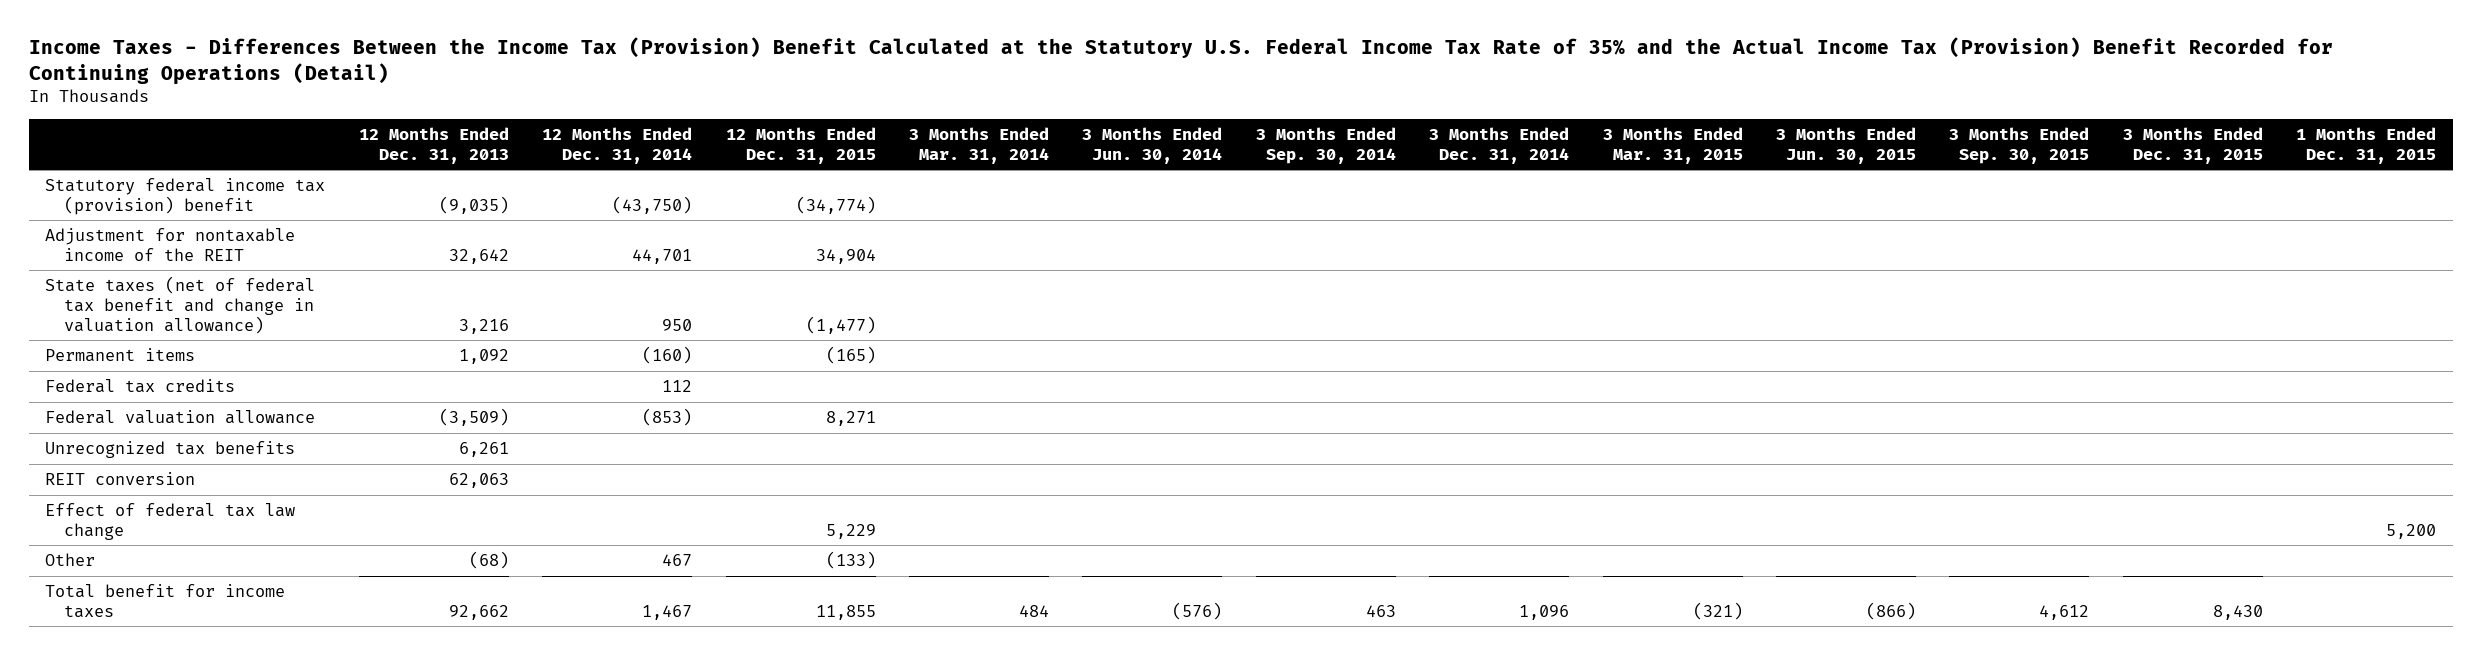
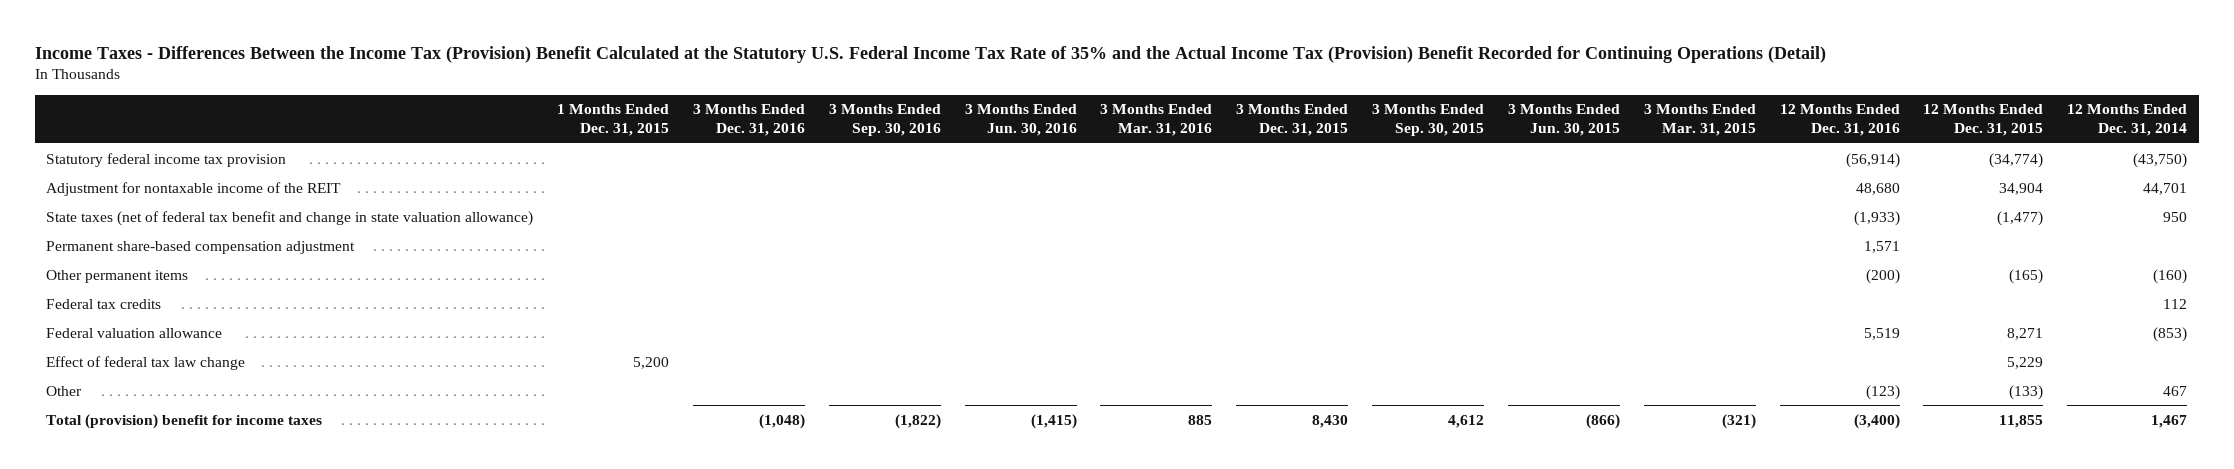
- | 12 Months Ended Dec. 31, 2013 | 12 Months Ended Dec. 31, 2014 | 12 Months Ended Dec. 31, 2015 | 3 Months Ended Mar. 31, 2014 | 3 Months Ended Jun. 30, 2014 | 3 Months Ended Sep. 30, 2014 | 3 Months Ended Dec. 31, 2014 | 3 Months Ended Mar. 31, 2015 | 3 Months Ended Jun. 30, 2015 | 3 Months Ended Sep. 30, 2015 | 3 Months Ended Dec. 31, 2015 | 1 Months Ended Dec. 31, 2015
+ | 1 Months Ended Dec. 31, 2015 | 3 Months Ended Dec. 31, 2016 | 3 Months Ended Sep. 30, 2016 | 3 Months Ended Jun. 30, 2016 | 3 Months Ended Mar. 31, 2016 | 3 Months Ended Dec. 31, 2015 | 3 Months Ended Sep. 30, 2015 | 3 Months Ended Jun. 30, 2015 | 3 Months Ended Mar. 31, 2015 | 12 Months Ended Dec. 31, 2016 | 12 Months Ended Dec. 31, 2015 | 12 Months Ended Dec. 31, 2014
- Statutory federal income tax (provision) benefit | (9,035) | (43,750) | (34,774) | | | | | | | | |
+ Statutory federal income tax provision | | | | | | | | | | (56,914) | (34,774) | (43,750)
- State taxes (net of federal tax benefit and change in valuation allowance) | 3,216 | 950 | (1,477) | | | | | | | | |
- Permanent items | 1,092 | (160) | (165) | | | | | | | | |
+ State taxes (net of federal tax benefit and change in state valuation allowance) | | | | | | | | | | (1,933) | (1,477) | 950
+ Permanent share-based compensation adjustment | | | | | | | | | | 1,571 | |
+ Other permanent items | | | | | | | | | | (200) | (165) | (160)
- Unrecognized tax benefits | 6,261 | | | | | | | | | | |
- REIT conversion | 62,063 | | | | | | | | | | |
- Total benefit for income taxes | 92,662 | 1,467 | 11,855 | 484 | (576) | 463 | 1,096 | (321) | (866) | 4,612 | 8,430 |
+ Total (provision) benefit for income taxes | | (1,048) | (1,822) | (1,415) | 885 | 8,430 | 4,612 | (866) | (321) | (3,400) | 11,855 | 1,467

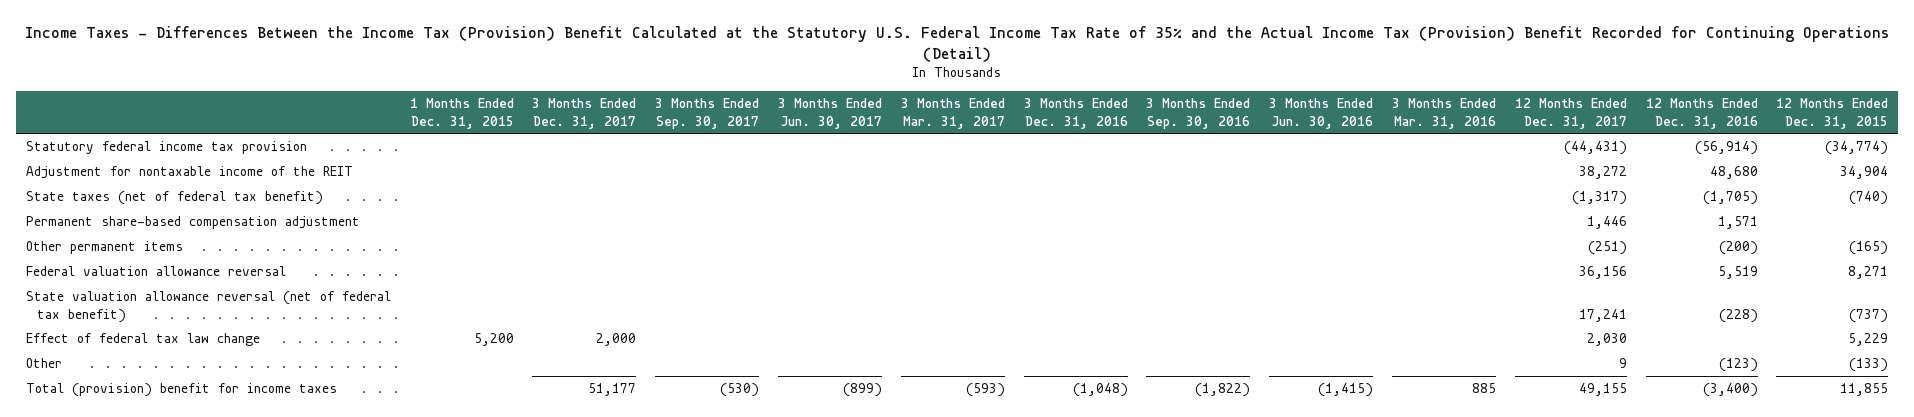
- | 1 Months Ended Dec. 31, 2015 | 3 Months Ended Dec. 31, 2016 | 3 Months Ended Sep. 30, 2016 | 3 Months Ended Jun. 30, 2016 | 3 Months Ended Mar. 31, 2016 | 3 Months Ended Dec. 31, 2015 | 3 Months Ended Sep. 30, 2015 | 3 Months Ended Jun. 30, 2015 | 3 Months Ended Mar. 31, 2015 | 12 Months Ended Dec. 31, 2016 | 12 Months Ended Dec. 31, 2015 | 12 Months Ended Dec. 31, 2014
+ | 1 Months Ended Dec. 31, 2015 | 3 Months Ended Dec. 31, 2017 | 3 Months Ended Sep. 30, 2017 | 3 Months Ended Jun. 30, 2017 | 3 Months Ended Mar. 31, 2017 | 3 Months Ended Dec. 31, 2016 | 3 Months Ended Sep. 30, 2016 | 3 Months Ended Jun. 30, 2016 | 3 Months Ended Mar. 31, 2016 | 12 Months Ended Dec. 31, 2017 | 12 Months Ended Dec. 31, 2016 | 12 Months Ended Dec. 31, 2015
- State taxes (net of federal tax benefit and change in state valuation allowance) | | | | | | | | | | (1,933) | (1,477) | 950
+ State taxes (net of federal tax benefit) | | | | | | | | | | (1,317) | (1,705) | (740)
- Federal tax credits | | | | | | | | | | | | 112
- Federal valuation allowance | | | | | | | | | | 5,519 | 8,271 | (853)
+ Federal valuation allowance reversal | | | | | | | | | | 36,156 | 5,519 | 8,271
+ State valuation allowance reversal (net of federal tax benefit) | | | | | | | | | | 17,241 | (228) | (737)

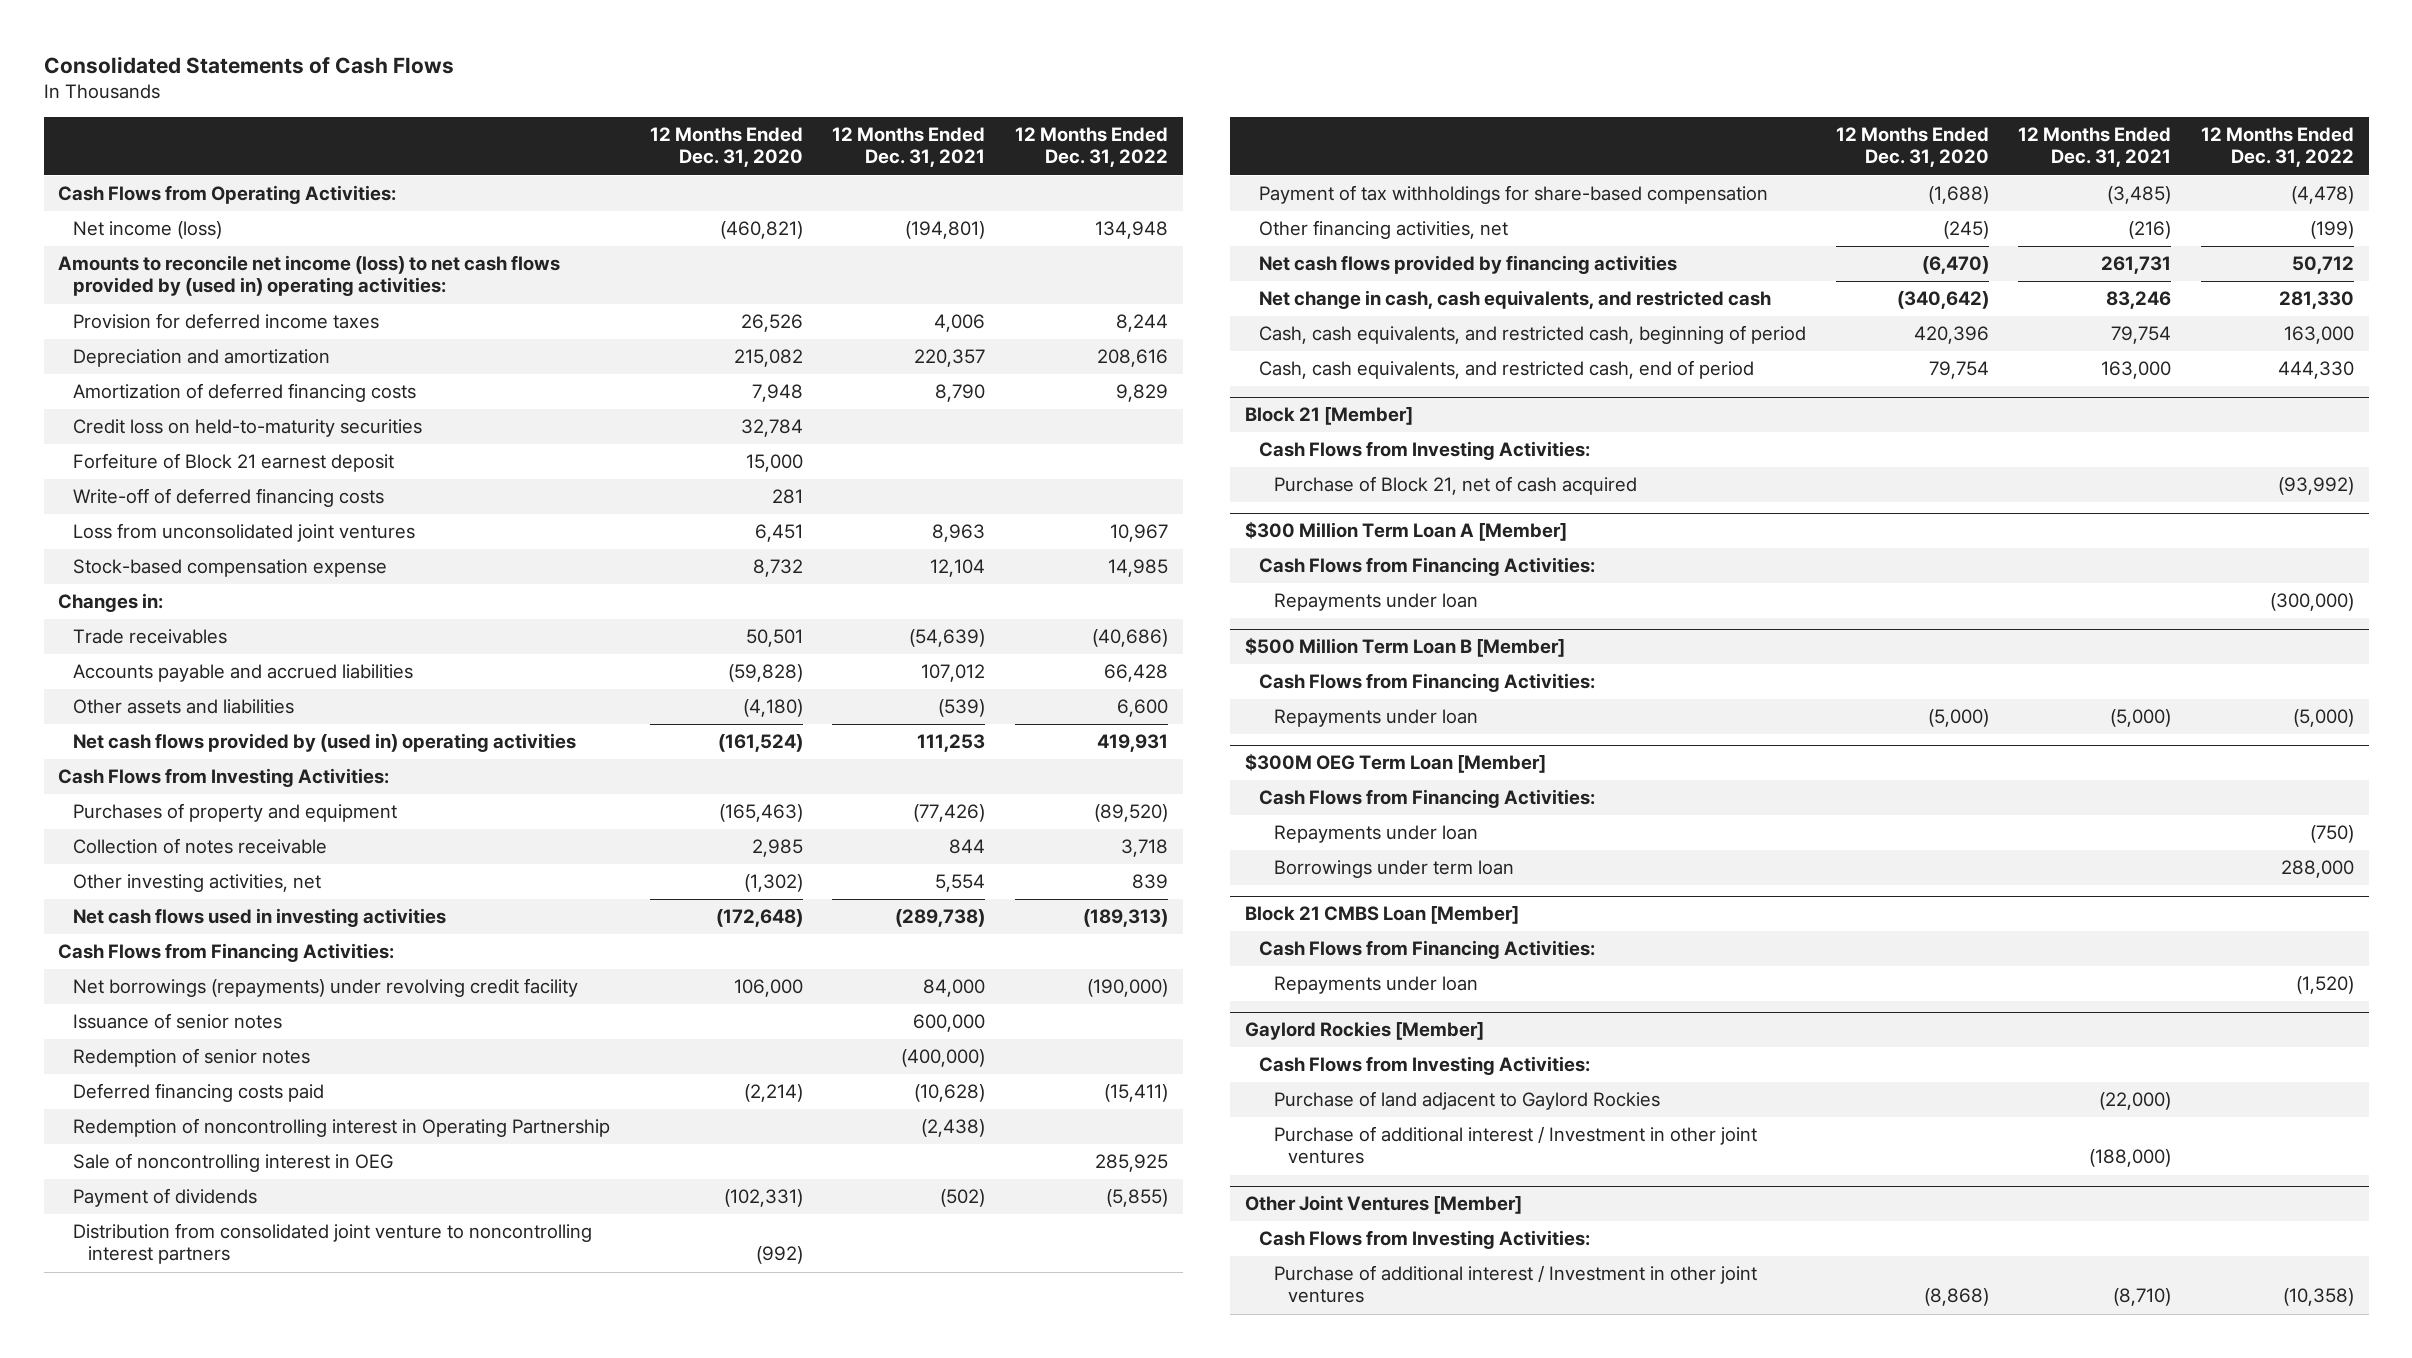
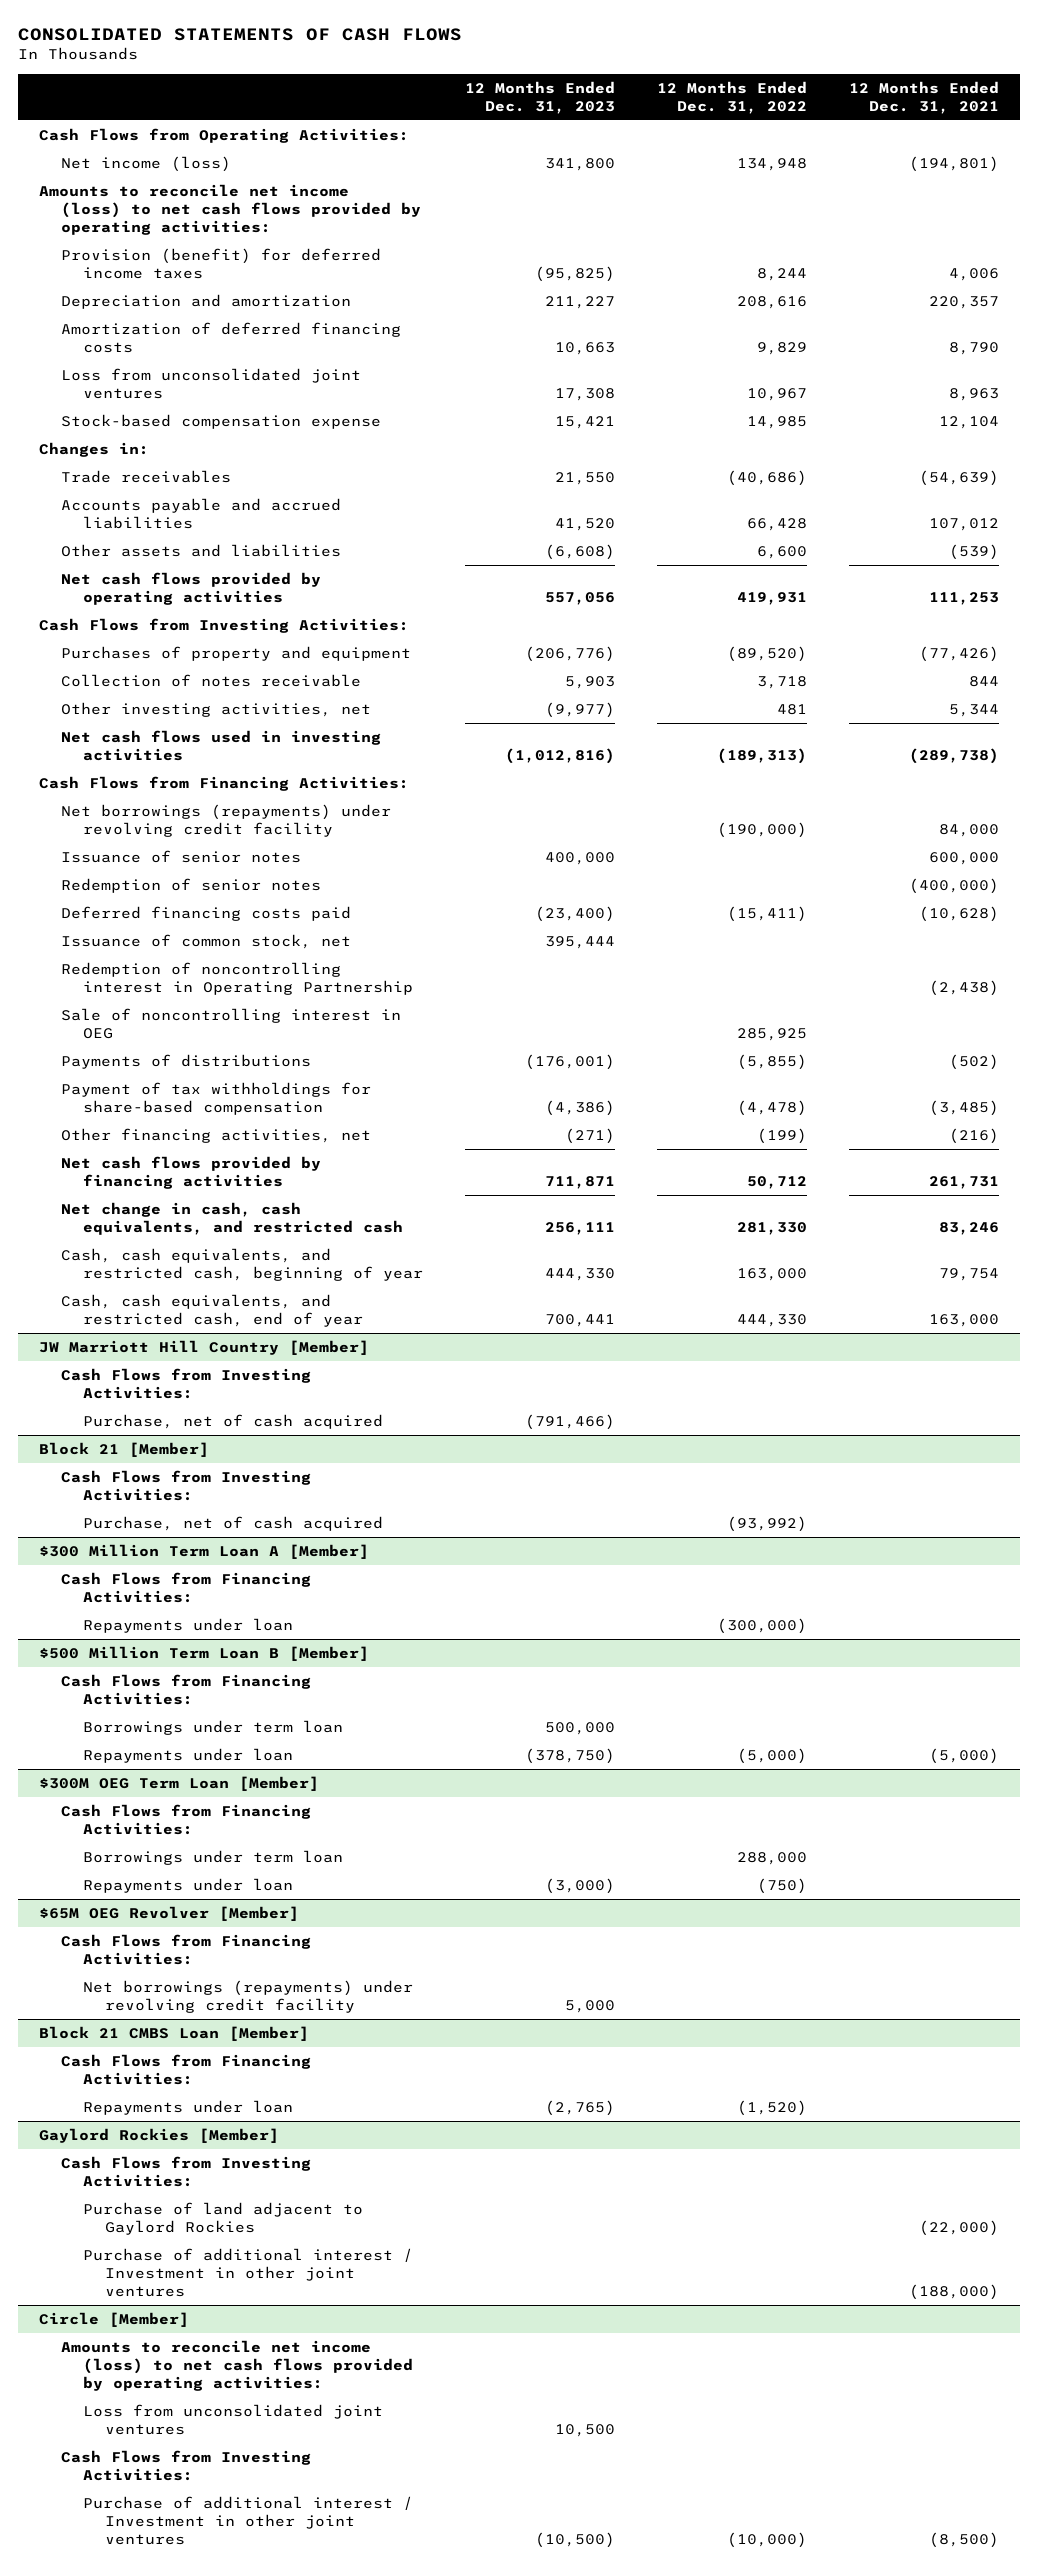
- Consolidated Statements of Cash Flows
+ CONSOLIDATED STATEMENTS OF CASH FLOWS
- | 12 Months Ended Dec. 31, 2020 | 12 Months Ended Dec. 31, 2021 | 12 Months Ended Dec. 31, 2022
+ | 12 Months Ended Dec. 31, 2023 | 12 Months Ended Dec. 31, 2022 | 12 Months Ended Dec. 31, 2021
- Amounts to reconcile net income (loss) to net cash flows provided by (used in) operating activities:
- Provision for deferred income taxes | 26,526 | 4,006 | 8,244
+ Amounts to reconcile net income (loss) to net cash flows provided by operating activities:
+ Provision (benefit) for deferred income taxes | (95,825) | 8,244 | 4,006
- Credit loss on held-to-maturity securities | 32,784 | |
- Forfeiture of Block 21 earnest deposit | 15,000 | |
- Write-off of deferred financing costs | 281 | |
- Net cash flows provided by (used in) operating activities | (161,524) | 111,253 | 419,931
+ Net cash flows provided by operating activities | 557,056 | 419,931 | 111,253
- Other investing activities, net | (1,302) | 5,554 | 839
+ Other investing activities, net | (9,977) | 481 | 5,344
+ Issuance of common stock, net | 395,444 | |
- Payment of dividends | (102,331) | (502) | (5,855)
- Distribution from consolidated joint venture to noncontrolling interest partners | (992) | |
+ Payments of distributions | (176,001) | (5,855) | (502)
- Cash, cash equivalents, and restricted cash, beginning of period | 420,396 | 79,754 | 163,000
- Cash, cash equivalents, and restricted cash, end of period | 79,754 | 163,000 | 444,330
+ Cash, cash equivalents, and restricted cash, beginning of year | 444,330 | 163,000 | 79,754
+ Cash, cash equivalents, and restricted cash, end of year | 700,441 | 444,330 | 163,000
+ JW Marriott Hill Country [Member]
+ Cash Flows from Investing Activities:
+ Purchase, net of cash acquired | (791,466) | |
@ Block 21 [Member]
- Purchase of Block 21, net of cash acquired | | | (93,992)
+ Purchase, net of cash acquired | | (93,992) |
@ $500 Million Term Loan B [Member]
+ Borrowings under term loan | 500,000 | |
@ $300M OEG Term Loan [Member]
moved down: Repayments under loan | (3,000) | (750) |
+ $65M OEG Revolver [Member]
+ Cash Flows from Financing Activities:
+ Net borrowings (repayments) under revolving credit facility | 5,000 | |
- Other Joint Ventures [Member]
+ Circle [Member]
+ Amounts to reconcile net income (loss) to net cash flows provided by operating activities:
+ Loss from unconsolidated joint ventures | 10,500 | |
- Purchase of additional interest / Investment in other joint ventures | (8,868) | (8,710) | (10,358)
+ Purchase of additional interest / Investment in other joint ventures | (10,500) | (10,000) | (8,500)

